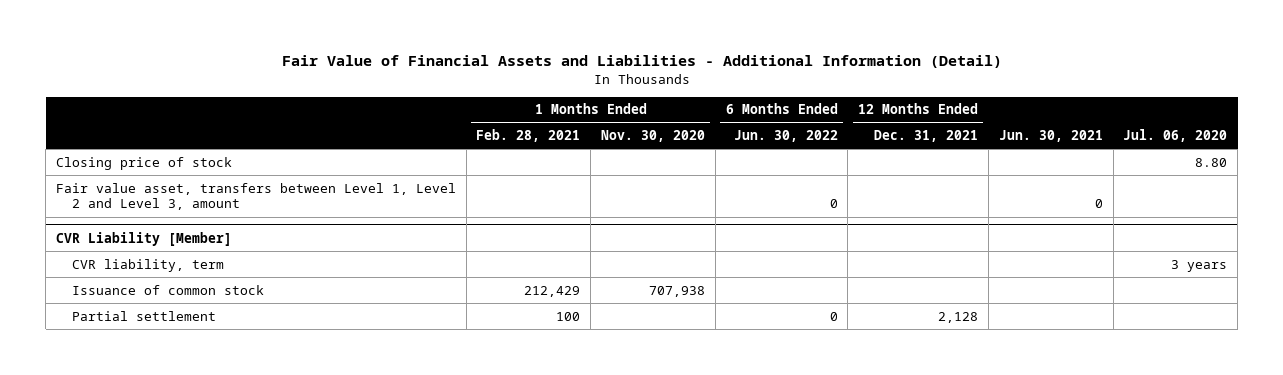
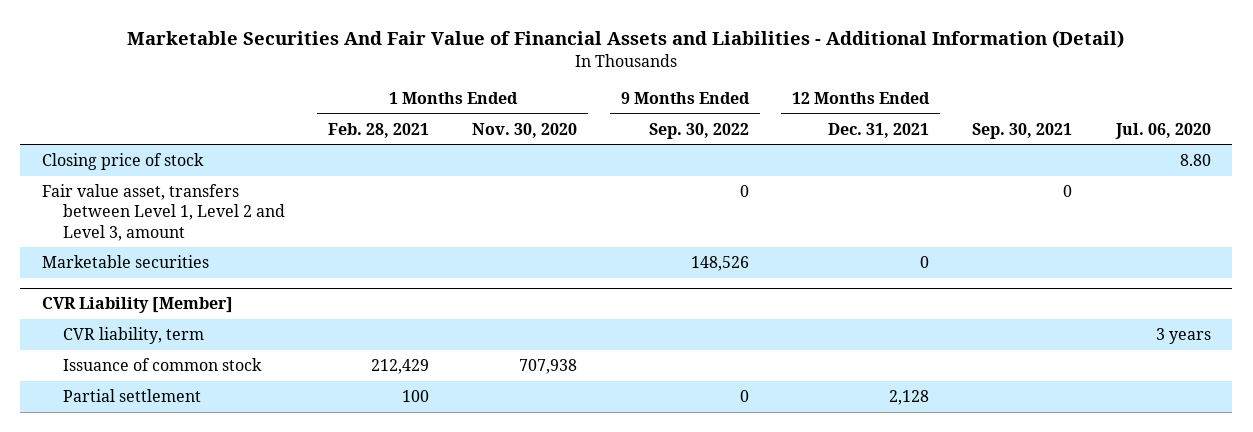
- Fair Value of Financial Assets and Liabilities - Additional Information (Detail)
+ Marketable Securities And Fair Value of Financial Assets and Liabilities - Additional Information (Detail)
- | 1 Months Ended Feb. 28, 2021 | 1 Months Ended Nov. 30, 2020 | 6 Months Ended Jun. 30, 2022 | 12 Months Ended Dec. 31, 2021 | Jun. 30, 2021 | Jul. 06, 2020
+ | 1 Months Ended Feb. 28, 2021 | 1 Months Ended Nov. 30, 2020 | 9 Months Ended Sep. 30, 2022 | 12 Months Ended Dec. 31, 2021 | Sep. 30, 2021 | Jul. 06, 2020
+ Marketable securities | | | 148,526 | 0 | |

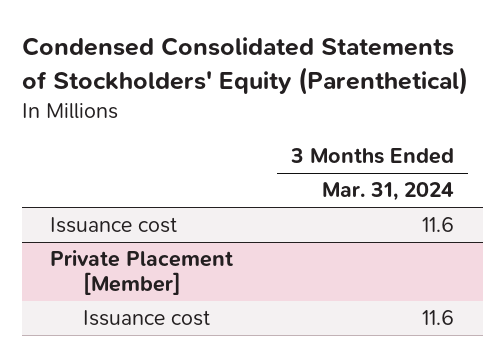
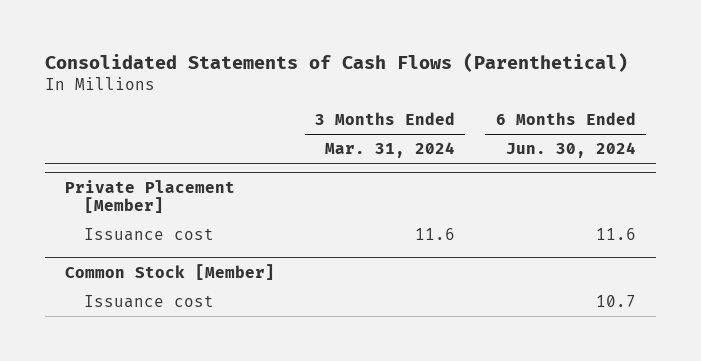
- Condensed Consolidated Statements of Stockholders' Equity (Parenthetical)
+ Consolidated Statements of Cash Flows (Parenthetical)
- | 3 Months Ended Mar. 31, 2024
+ | 3 Months Ended Mar. 31, 2024 | 6 Months Ended Jun. 30, 2024
- Issuance cost | 11.6
+ Common Stock [Member]
+ Issuance cost | | 10.7

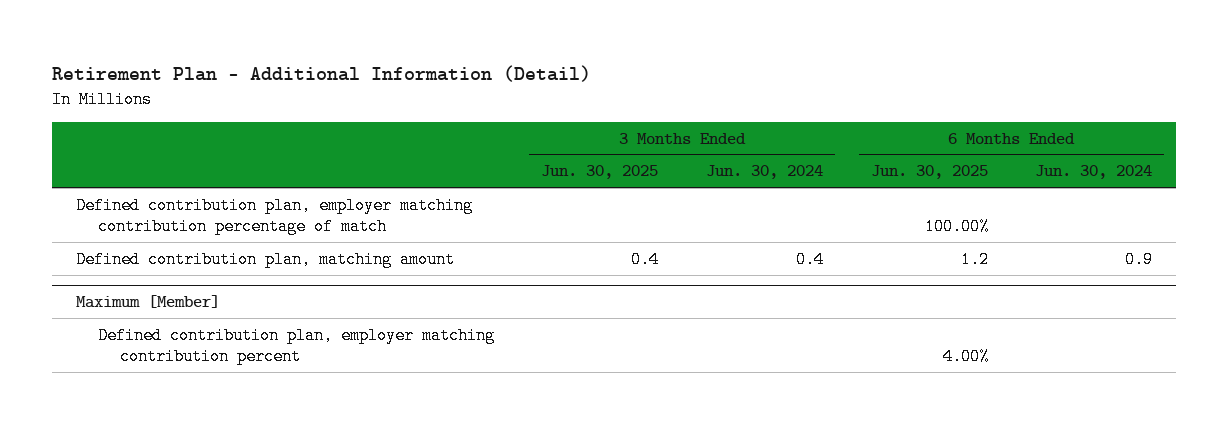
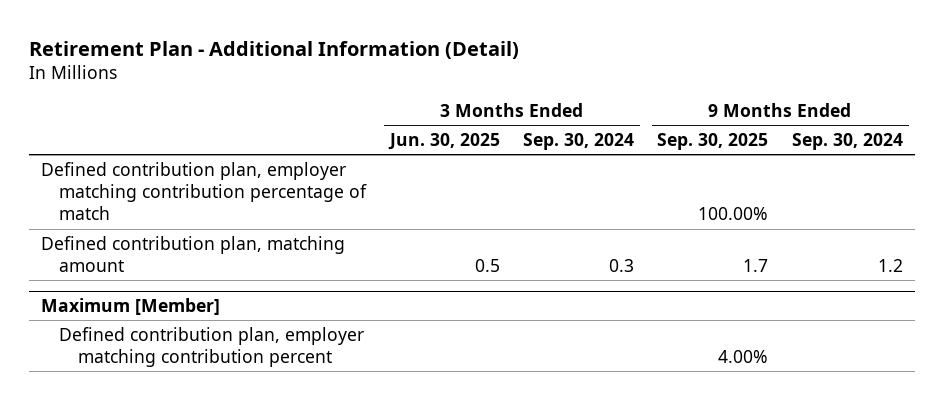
- | 3 Months Ended Jun. 30, 2025 | 3 Months Ended Jun. 30, 2024 | 6 Months Ended Jun. 30, 2025 | 6 Months Ended Jun. 30, 2024
+ | 3 Months Ended Jun. 30, 2025 | 3 Months Ended Sep. 30, 2024 | 9 Months Ended Sep. 30, 2025 | 9 Months Ended Sep. 30, 2024
- Defined contribution plan, matching amount | 0.4 | 0.4 | 1.2 | 0.9
+ Defined contribution plan, matching amount | 0.5 | 0.3 | 1.7 | 1.2

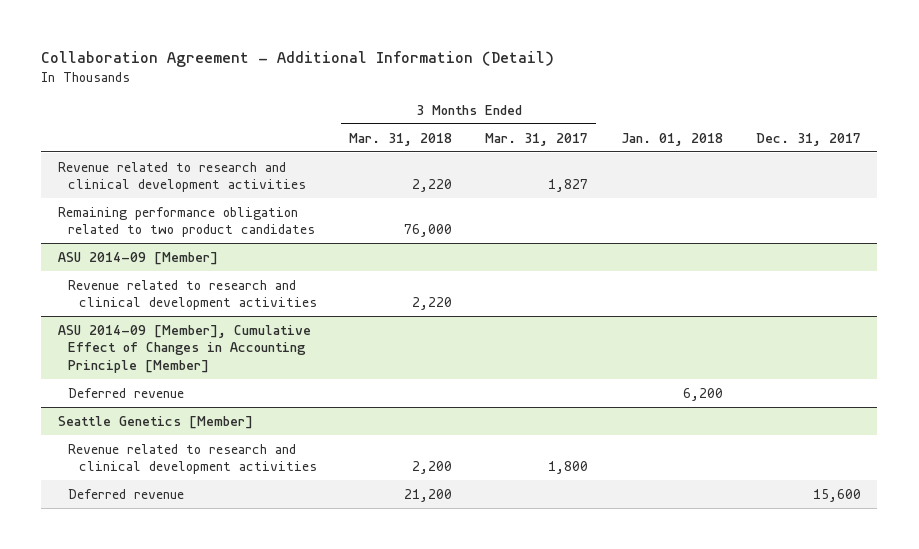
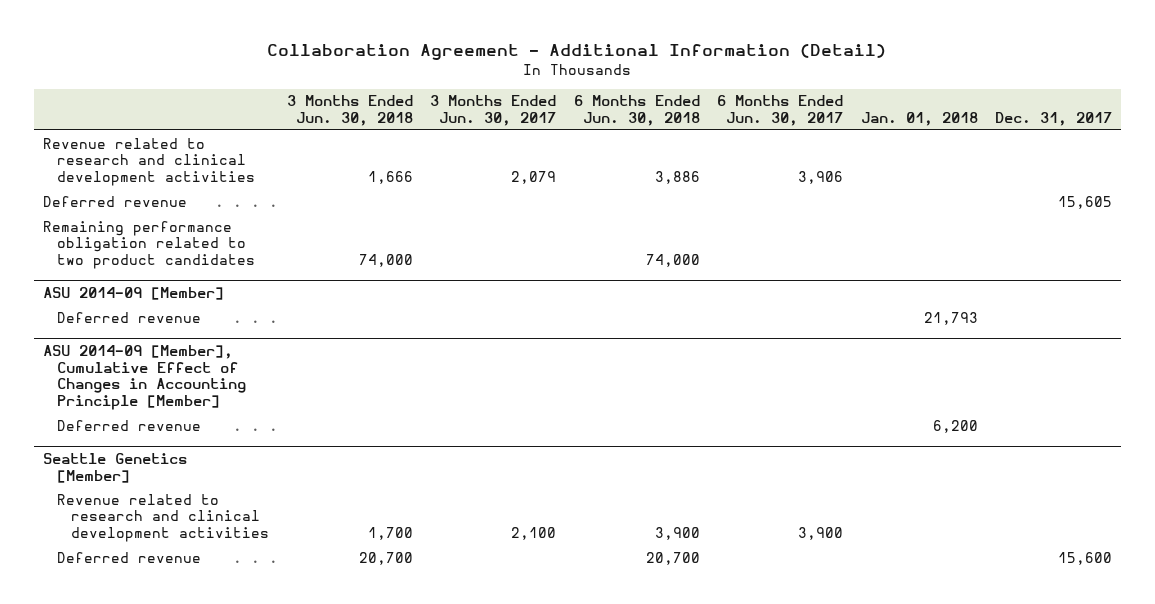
- | 3 Months Ended Mar. 31, 2018 | 3 Months Ended Mar. 31, 2017 | Jan. 01, 2018 | Dec. 31, 2017
+ | 3 Months Ended Jun. 30, 2018 | 3 Months Ended Jun. 30, 2017 | 6 Months Ended Jun. 30, 2018 | 6 Months Ended Jun. 30, 2017 | Jan. 01, 2018 | Dec. 31, 2017
+ Deferred revenue | | | | | | 15,605
@ ASU 2014-09 [Member]
- Revenue related to research and clinical development activities | 2,220 | | |
+ Deferred revenue | | | | | 21,793 |

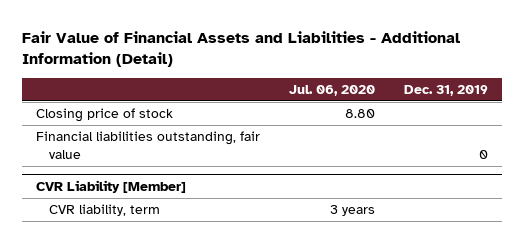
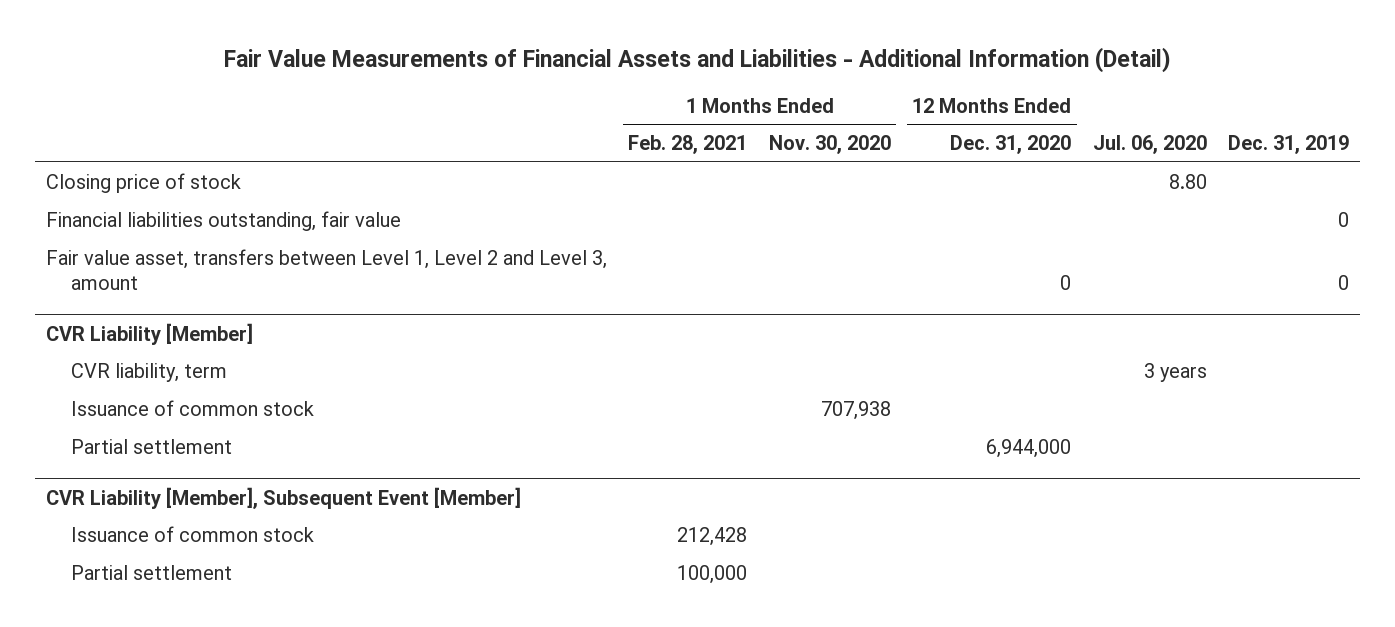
- Fair Value of Financial Assets and Liabilities - Additional Information (Detail)
+ Fair Value Measurements of Financial Assets and Liabilities - Additional Information (Detail)
- | Jul. 06, 2020 | Dec. 31, 2019
+ | 1 Months Ended Feb. 28, 2021 | 1 Months Ended Nov. 30, 2020 | 12 Months Ended Dec. 31, 2020 | Jul. 06, 2020 | Dec. 31, 2019
+ Fair value asset, transfers between Level 1, Level 2 and Level 3, amount | | | 0 | | 0
@ CVR Liability [Member]
+ Issuance of common stock | | 707,938 | | |
+ Partial settlement | | | 6,944,000 | |
+ CVR Liability [Member], Subsequent Event [Member]
+ Issuance of common stock | 212,428 | | | |
+ Partial settlement | 100,000 | | | |

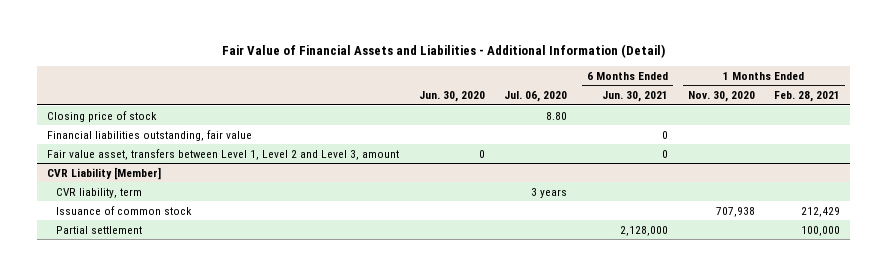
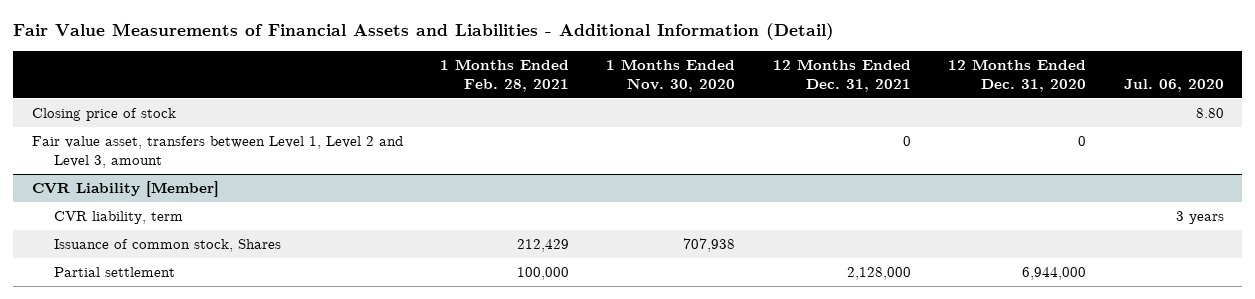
- Fair Value of Financial Assets and Liabilities - Additional Information (Detail)
+ Fair Value Measurements of Financial Assets and Liabilities - Additional Information (Detail)
- | Jun. 30, 2020 | Jul. 06, 2020 | 6 Months Ended Jun. 30, 2021 | 1 Months Ended Nov. 30, 2020 | 1 Months Ended Feb. 28, 2021
+ | 1 Months Ended Feb. 28, 2021 | 1 Months Ended Nov. 30, 2020 | 12 Months Ended Dec. 31, 2021 | 12 Months Ended Dec. 31, 2020 | Jul. 06, 2020
- Financial liabilities outstanding, fair value | | | 0 | |
@ CVR Liability [Member]
- Issuance of common stock | | | | 707,938 | 212,429
+ Issuance of common stock, Shares | 212,429 | 707,938 | | |

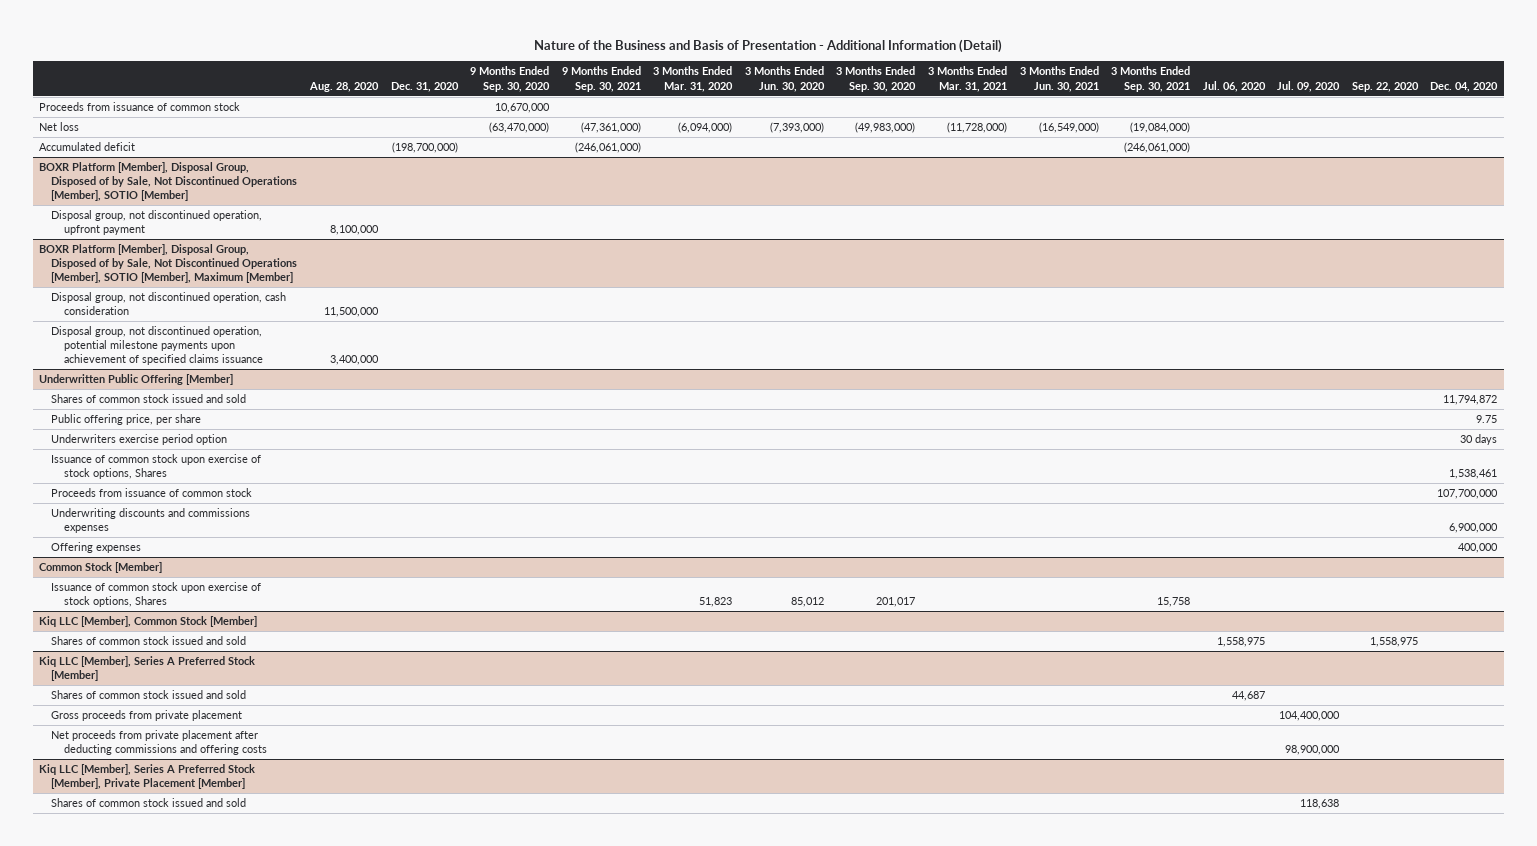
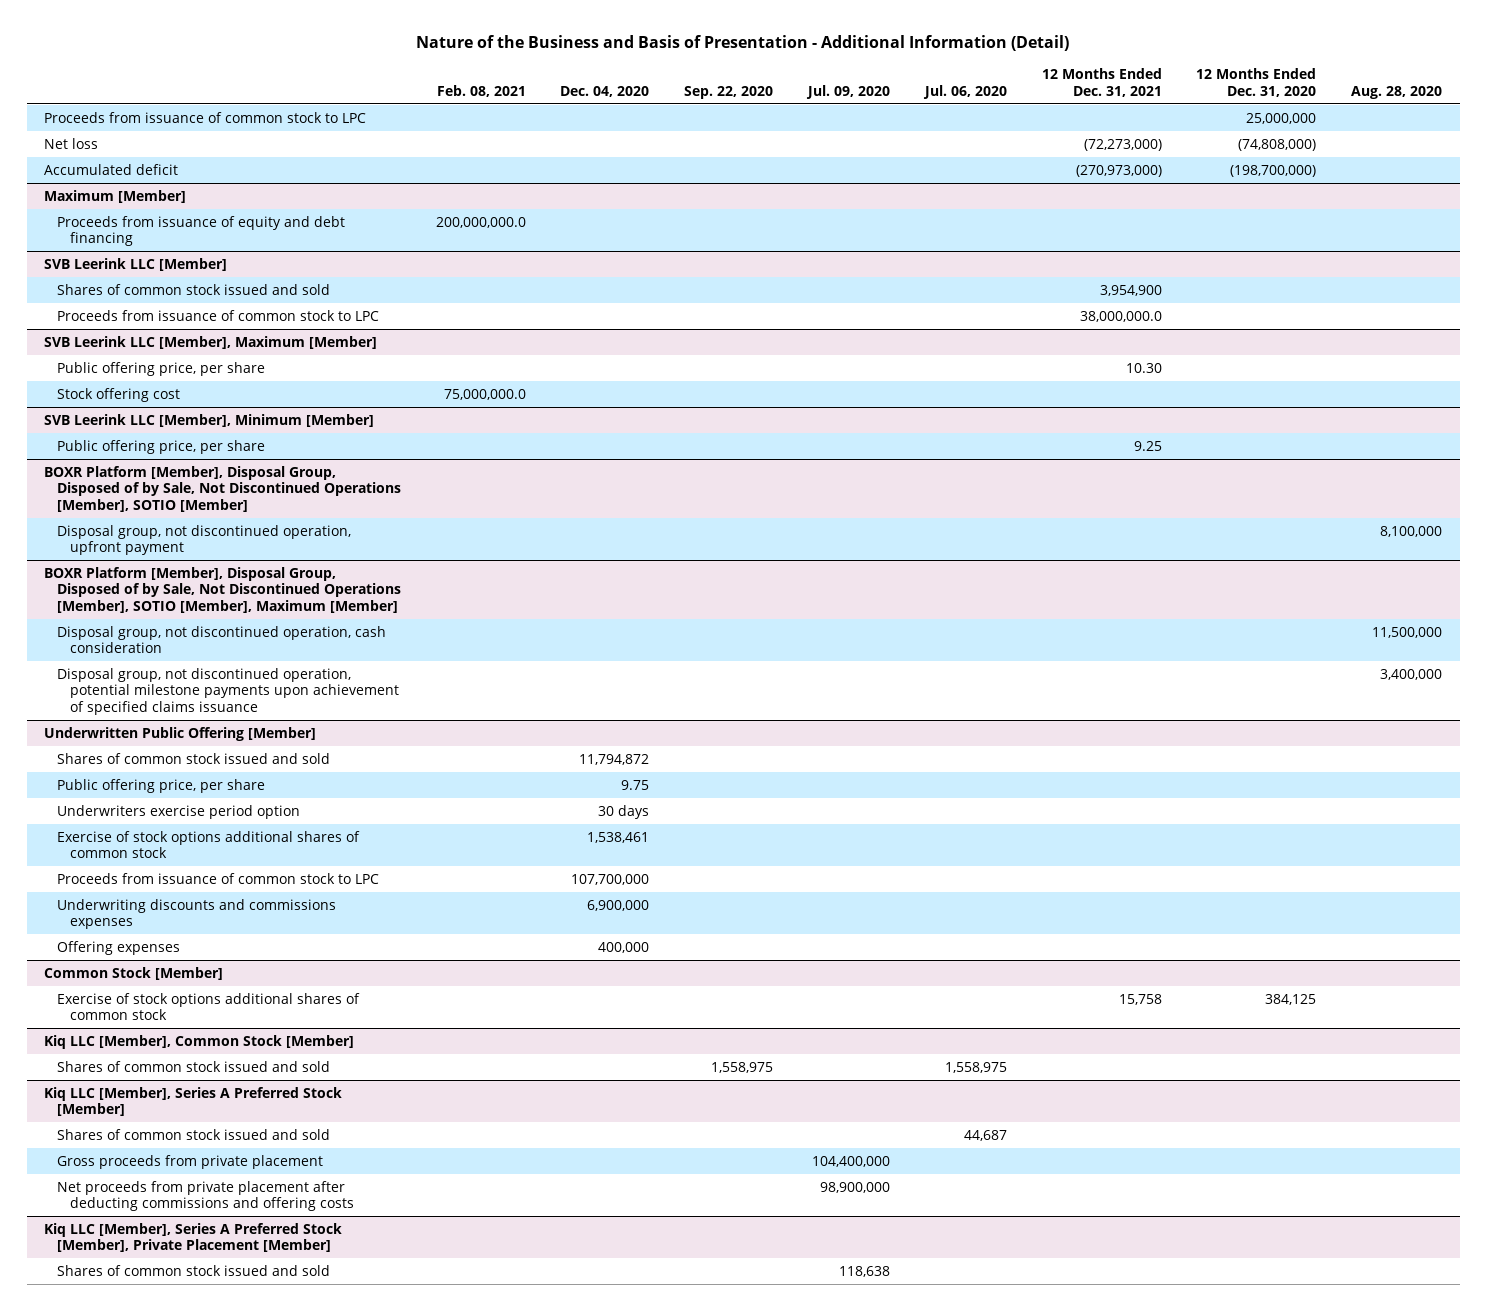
- | Aug. 28, 2020 | Dec. 31, 2020 | 9 Months Ended Sep. 30, 2020 | 9 Months Ended Sep. 30, 2021 | 3 Months Ended Mar. 31, 2020 | 3 Months Ended Jun. 30, 2020 | 3 Months Ended Sep. 30, 2020 | 3 Months Ended Mar. 31, 2021 | 3 Months Ended Jun. 30, 2021 | 3 Months Ended Sep. 30, 2021 | Jul. 06, 2020 | Jul. 09, 2020 | Sep. 22, 2020 | Dec. 04, 2020
+ | Feb. 08, 2021 | Dec. 04, 2020 | Sep. 22, 2020 | Jul. 09, 2020 | Jul. 06, 2020 | 12 Months Ended Dec. 31, 2021 | 12 Months Ended Dec. 31, 2020 | Aug. 28, 2020
- Proceeds from issuance of common stock | | | 10,670,000 | | | | | | | | | | |
+ Proceeds from issuance of common stock to LPC | | | | | | | 25,000,000 |
+ Maximum [Member]
+ Proceeds from issuance of equity and debt financing | 200,000,000.0 | | | | | | |
+ SVB Leerink LLC [Member]
+ Shares of common stock issued and sold | | | | | | 3,954,900 | |
+ Proceeds from issuance of common stock to LPC | | | | | | 38,000,000.0 | |
+ SVB Leerink LLC [Member], Maximum [Member]
+ Public offering price, per share | | | | | | 10.30 | |
+ Stock offering cost | 75,000,000.0 | | | | | | |
+ SVB Leerink LLC [Member], Minimum [Member]
+ Public offering price, per share | | | | | | 9.25 | |
@ Underwritten Public Offering [Member]
- Issuance of common stock upon exercise of stock options, Shares | | | | | | | | | | | | | | 1,538,461
- Proceeds from issuance of common stock | | | | | | | | | | | | | | 107,700,000
+ Exercise of stock options additional shares of common stock | | 1,538,461 | | | | | |
+ Proceeds from issuance of common stock to LPC | | 107,700,000 | | | | | |
@ Common Stock [Member]
- Issuance of common stock upon exercise of stock options, Shares | | | | | 51,823 | 85,012 | 201,017 | | | 15,758 | | | |
+ Exercise of stock options additional shares of common stock | | | | | | 15,758 | 384,125 |

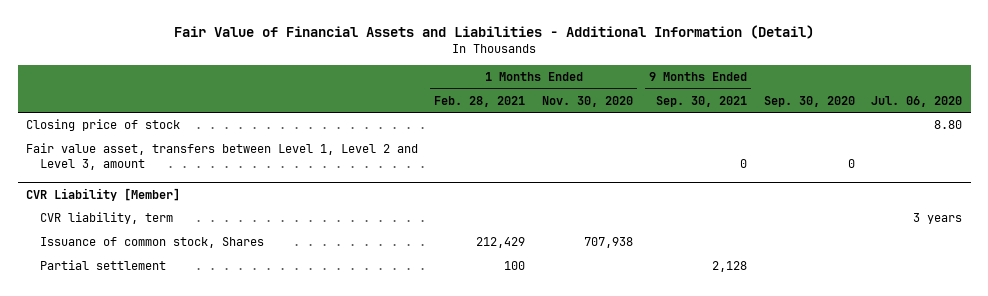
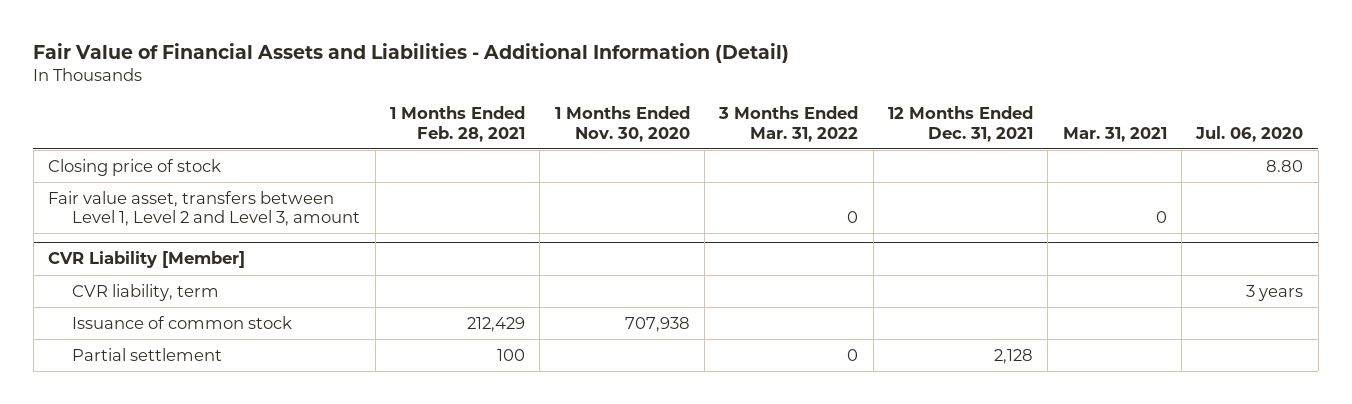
- | 1 Months Ended Feb. 28, 2021 | 1 Months Ended Nov. 30, 2020 | 9 Months Ended Sep. 30, 2021 | Sep. 30, 2020 | Jul. 06, 2020
+ | 1 Months Ended Feb. 28, 2021 | 1 Months Ended Nov. 30, 2020 | 3 Months Ended Mar. 31, 2022 | 12 Months Ended Dec. 31, 2021 | Mar. 31, 2021 | Jul. 06, 2020
@ CVR Liability [Member]
- Issuance of common stock, Shares | 212,429 | 707,938 | | |
+ Issuance of common stock | 212,429 | 707,938 | | | |

